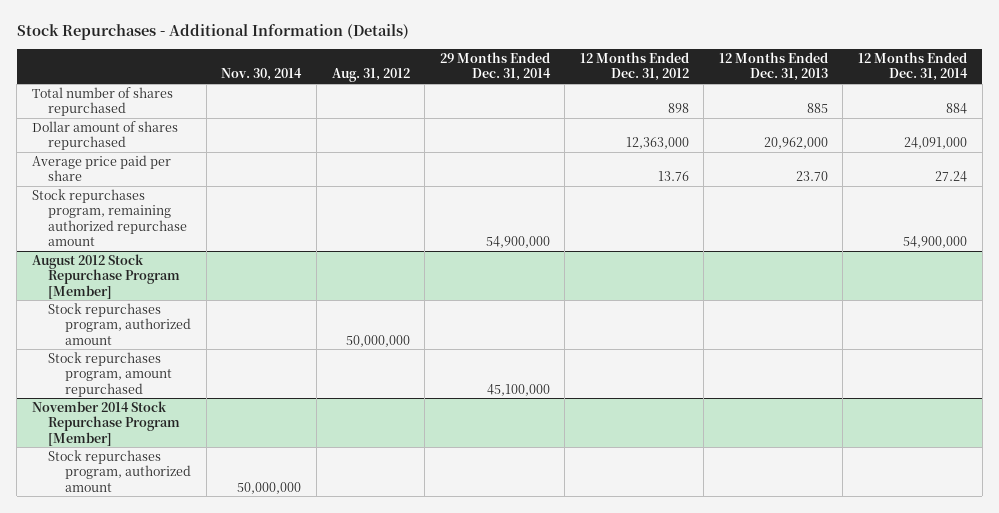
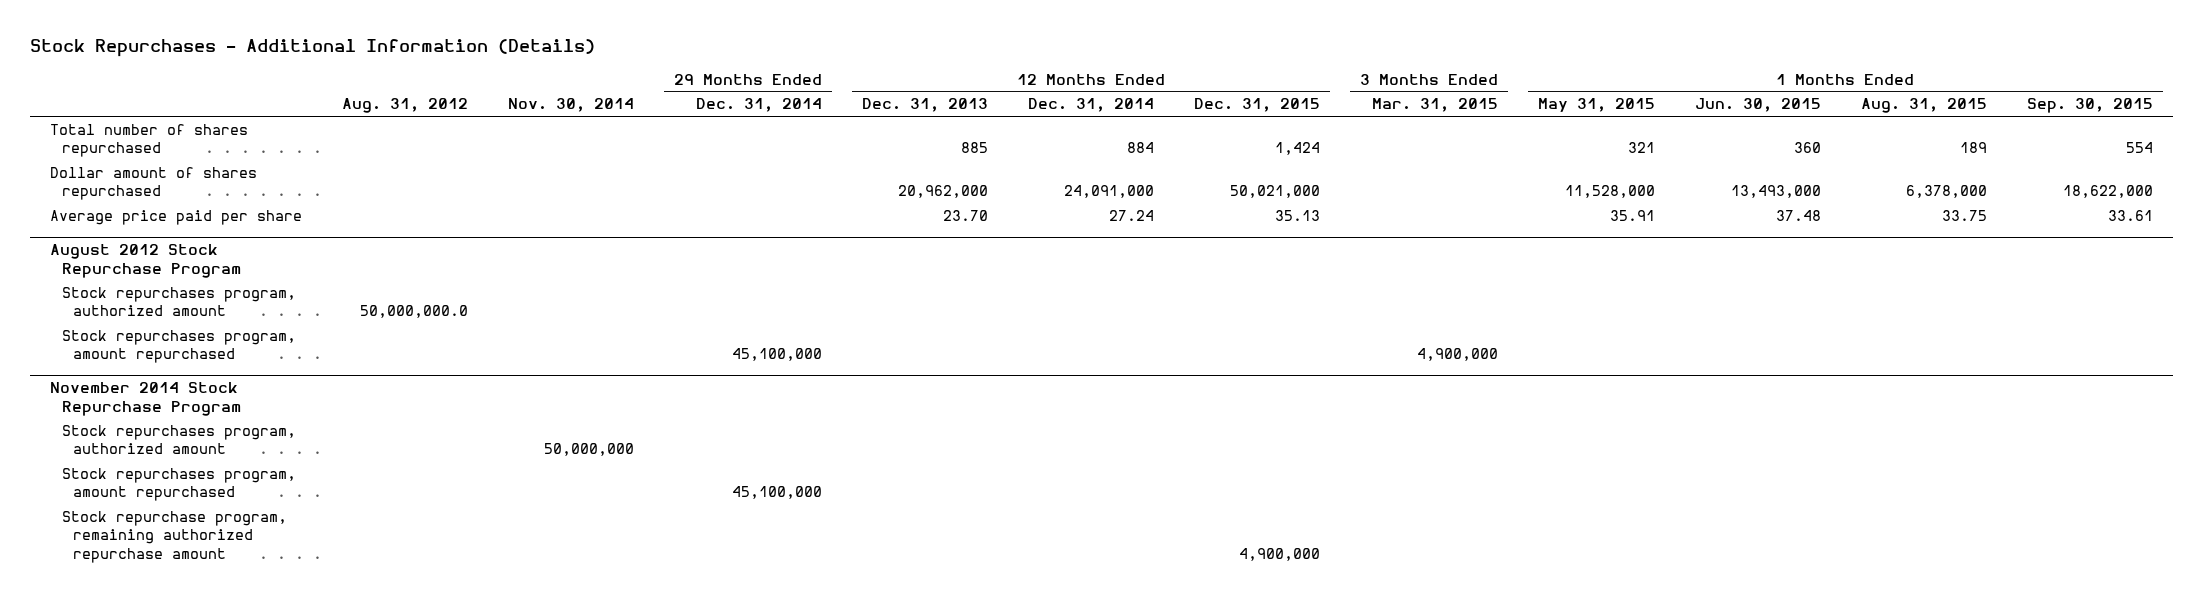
- | Nov. 30, 2014 | Aug. 31, 2012 | 29 Months Ended Dec. 31, 2014 | 12 Months Ended Dec. 31, 2012 | 12 Months Ended Dec. 31, 2013 | 12 Months Ended Dec. 31, 2014
+ | Aug. 31, 2012 | Nov. 30, 2014 | 29 Months Ended Dec. 31, 2014 | 12 Months Ended Dec. 31, 2013 | 12 Months Ended Dec. 31, 2014 | 12 Months Ended Dec. 31, 2015 | 3 Months Ended Mar. 31, 2015 | 1 Months Ended May 31, 2015 | 1 Months Ended Jun. 30, 2015 | 1 Months Ended Aug. 31, 2015 | 1 Months Ended Sep. 30, 2015
- Stock repurchases program, remaining authorized repurchase amount | | | 54,900,000 | | | 54,900,000
- August 2012 Stock Repurchase Program [Member]
- Stock repurchases program, authorized amount | | 50,000,000 | | | |
+ August 2012 Stock Repurchase Program
+ Stock repurchases program, authorized amount | 50,000,000.0 | | | | | | | | | |
- November 2014 Stock Repurchase Program [Member]
+ November 2014 Stock Repurchase Program
+ Stock repurchases program, amount repurchased | | | 45,100,000 | | | | | | | |
+ Stock repurchase program, remaining authorized repurchase amount | | | | | | 4,900,000 | | | | |

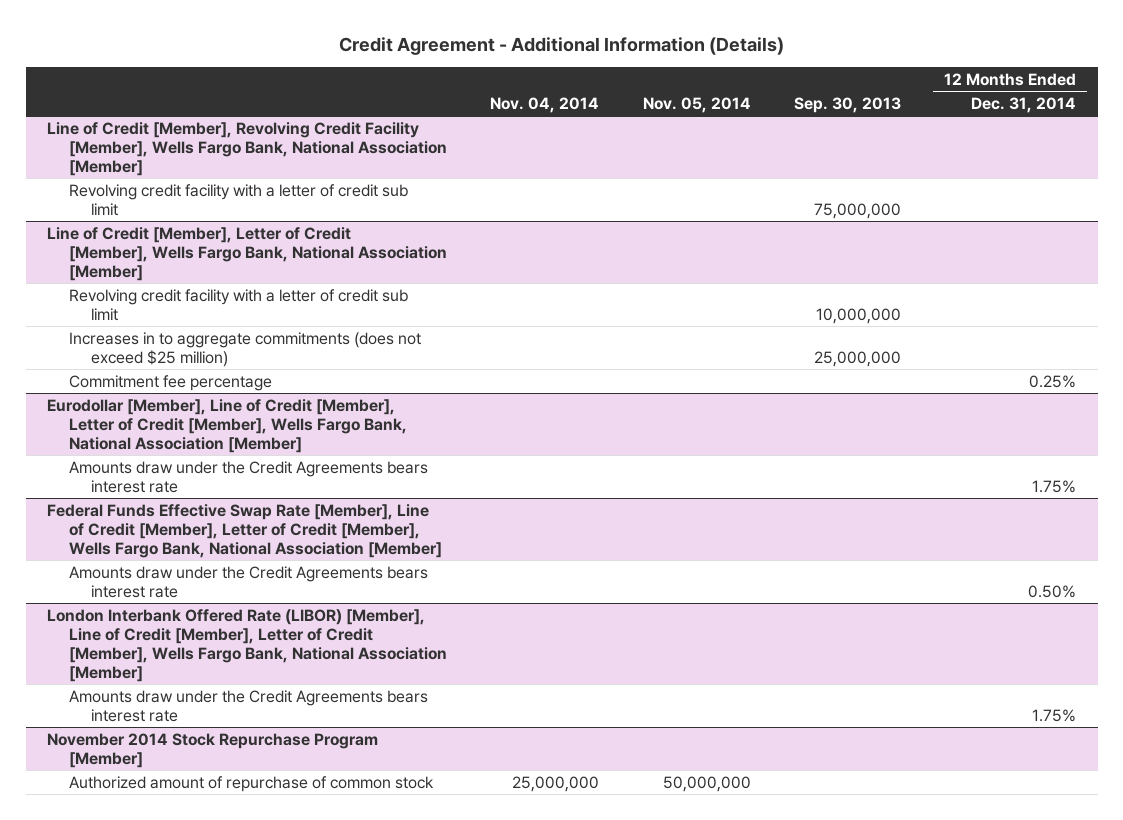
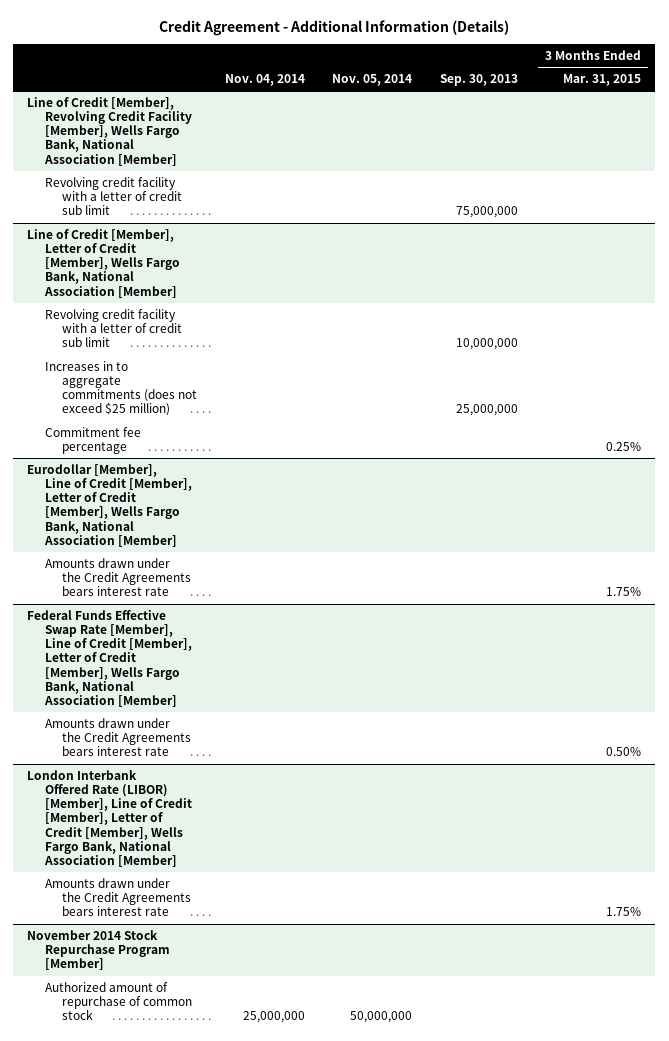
- | Nov. 04, 2014 | Nov. 05, 2014 | Sep. 30, 2013 | 12 Months Ended Dec. 31, 2014
+ | Nov. 04, 2014 | Nov. 05, 2014 | Sep. 30, 2013 | 3 Months Ended Mar. 31, 2015
@ Eurodollar [Member], Line of Credit [Member], Letter of Credit [Member], Wells Fargo Bank, National Association [Member]
- Amounts draw under the Credit Agreements bears interest rate | | | | 1.75%
+ Amounts drawn under the Credit Agreements bears interest rate | | | | 1.75%
@ Federal Funds Effective Swap Rate [Member], Line of Credit [Member], Letter of Credit [Member], Wells Fargo Bank, National Association [Member]
- Amounts draw under the Credit Agreements bears interest rate | | | | 0.50%
+ Amounts drawn under the Credit Agreements bears interest rate | | | | 0.50%
@ London Interbank Offered Rate (LIBOR) [Member], Line of Credit [Member], Letter of Credit [Member], Wells Fargo Bank, National Association [Member]
- Amounts draw under the Credit Agreements bears interest rate | | | | 1.75%
+ Amounts drawn under the Credit Agreements bears interest rate | | | | 1.75%

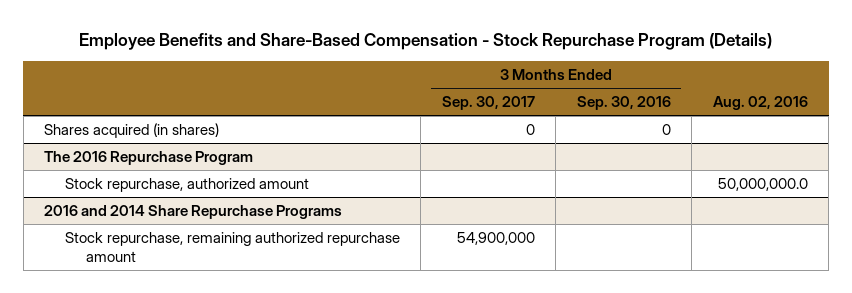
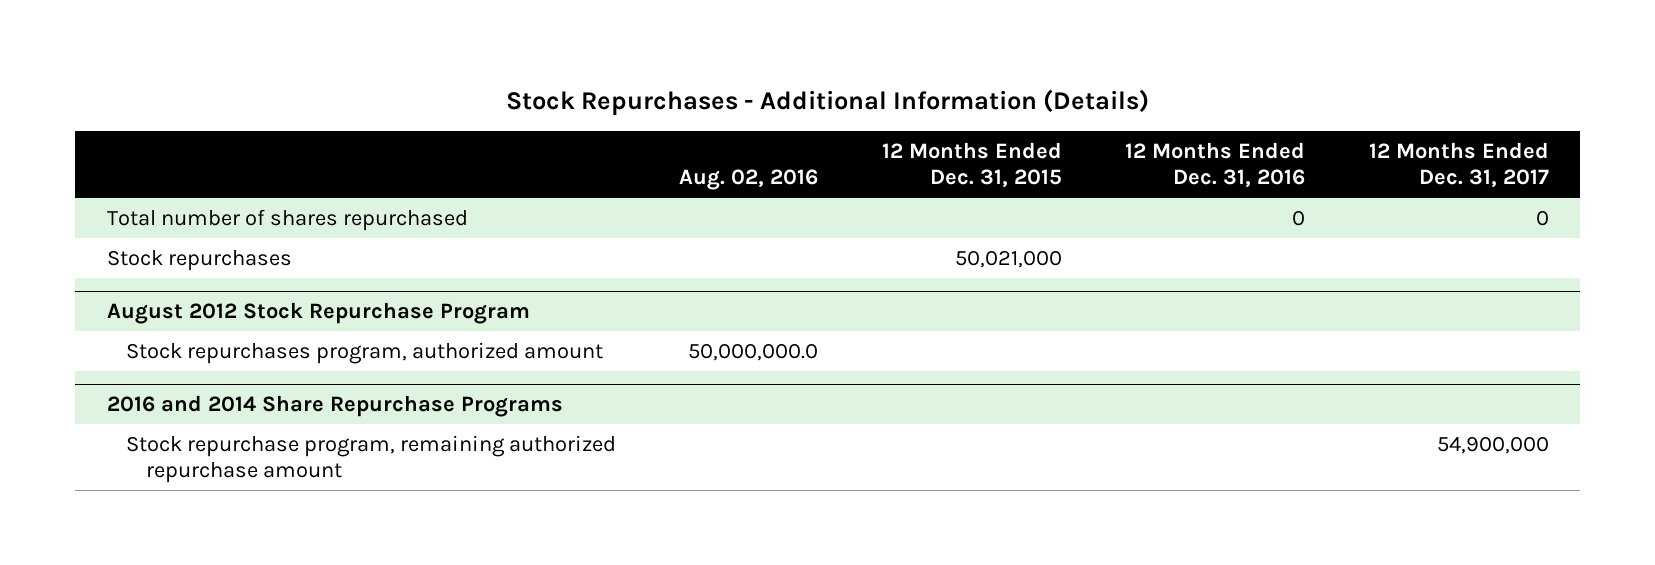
- Employee Benefits and Share-Based Compensation - Stock Repurchase Program (Details)
+ Stock Repurchases - Additional Information (Details)
- | 3 Months Ended Sep. 30, 2017 | 3 Months Ended Sep. 30, 2016 | Aug. 02, 2016
+ | Aug. 02, 2016 | 12 Months Ended Dec. 31, 2015 | 12 Months Ended Dec. 31, 2016 | 12 Months Ended Dec. 31, 2017
- Shares acquired (in shares) | 0 | 0 |
- The 2016 Repurchase Program
- Stock repurchase, authorized amount | | | 50,000,000.0
+ Total number of shares repurchased | | | 0 | 0
+ Stock repurchases | | 50,021,000 | |
+ August 2012 Stock Repurchase Program
+ Stock repurchases program, authorized amount | 50,000,000.0 | | |
@ 2016 and 2014 Share Repurchase Programs
- Stock repurchase, remaining authorized repurchase amount | 54,900,000 | |
+ Stock repurchase program, remaining authorized repurchase amount | | | | 54,900,000

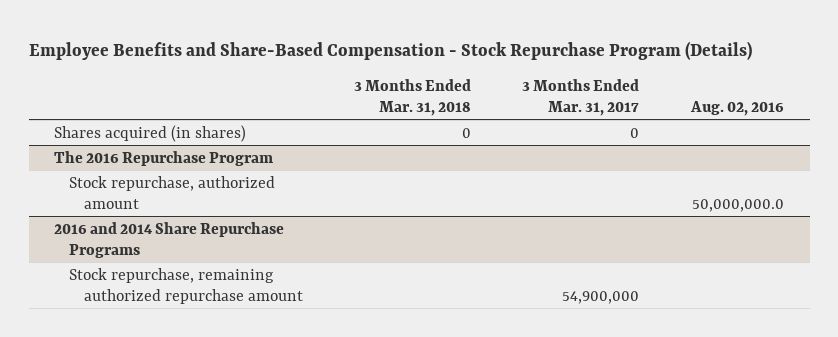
- Stock Repurchases - Additional Information (Details)
+ Employee Benefits and Share-Based Compensation - Stock Repurchase Program (Details)
- | Aug. 02, 2016 | 12 Months Ended Dec. 31, 2015 | 12 Months Ended Dec. 31, 2016 | 12 Months Ended Dec. 31, 2017
+ | 3 Months Ended Mar. 31, 2018 | 3 Months Ended Mar. 31, 2017 | Aug. 02, 2016
- Total number of shares repurchased | | | 0 | 0
- Stock repurchases | | 50,021,000 | |
- August 2012 Stock Repurchase Program
- Stock repurchases program, authorized amount | 50,000,000.0 | | |
+ Shares acquired (in shares) | 0 | 0 |
+ The 2016 Repurchase Program
+ Stock repurchase, authorized amount | | | 50,000,000.0
@ 2016 and 2014 Share Repurchase Programs
- Stock repurchase program, remaining authorized repurchase amount | | | | 54,900,000
+ Stock repurchase, remaining authorized repurchase amount | | 54,900,000 |

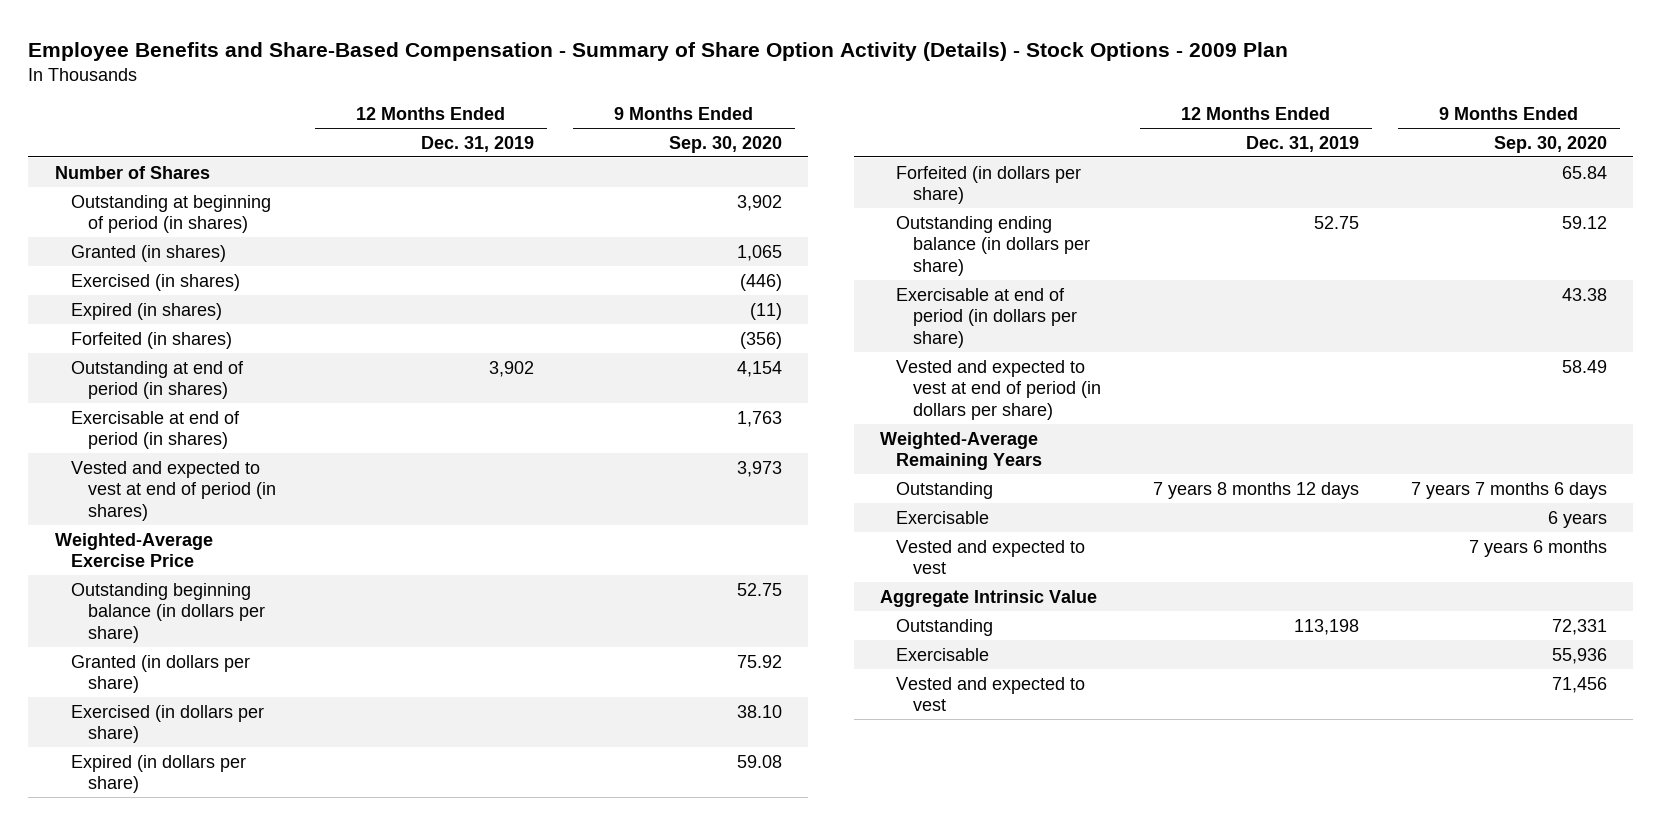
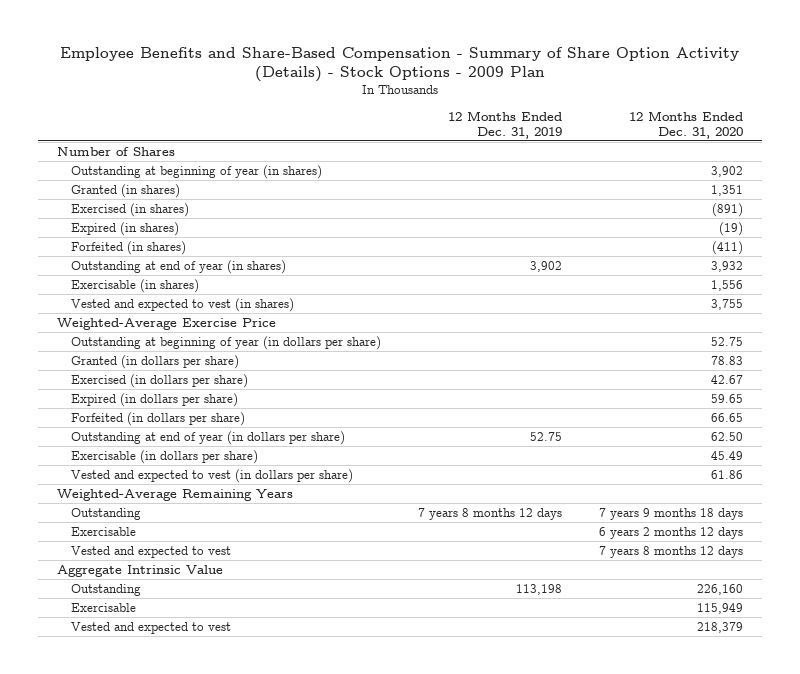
- | 12 Months Ended Dec. 31, 2019 | 9 Months Ended Sep. 30, 2020
+ | 12 Months Ended Dec. 31, 2019 | 12 Months Ended Dec. 31, 2020
- Outstanding at beginning of period (in shares) | | 3,902
+ Outstanding at beginning of year (in shares) | | 3,902
- Outstanding at end of period (in shares) | 3,902 | 4,154
- Exercisable at end of period (in shares) | | 1,763
- Vested and expected to vest at end of period (in shares) | | 3,973
+ Outstanding at end of year (in shares) | 3,902 | 3,932
+ Exercisable (in shares) | | 1,556
+ Vested and expected to vest (in shares) | | 3,755
- Outstanding beginning balance (in dollars per share) | | 52.75
+ Outstanding at beginning of year (in dollars per share) | | 52.75
- Outstanding ending balance (in dollars per share) | 52.75 | 59.12
- Exercisable at end of period (in dollars per share) | | 43.38
- Vested and expected to vest at end of period (in dollars per share) | | 58.49
+ Outstanding at end of year (in dollars per share) | 52.75 | 62.50
+ Exercisable (in dollars per share) | | 45.49
+ Vested and expected to vest (in dollars per share) | | 61.86

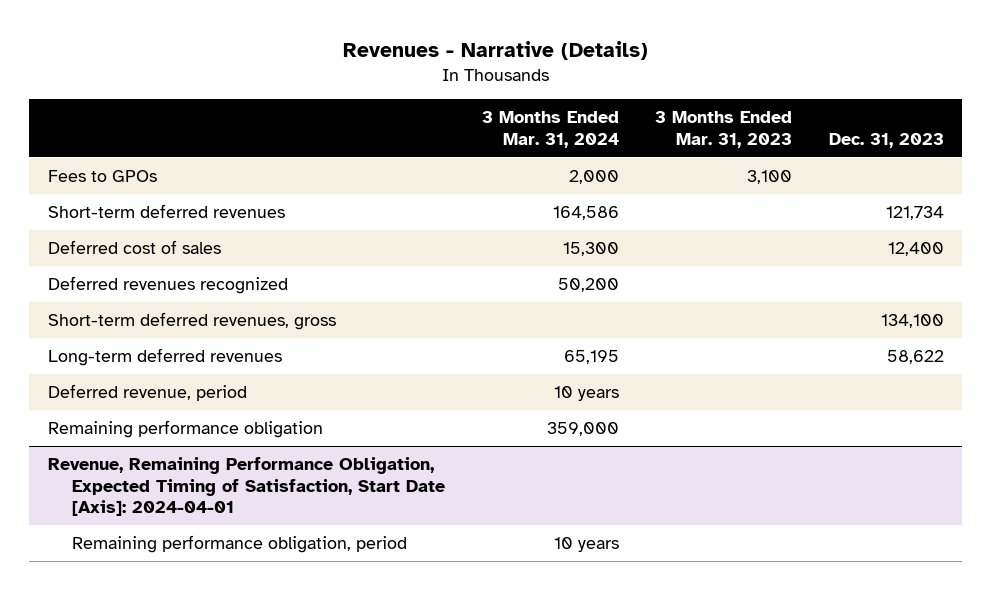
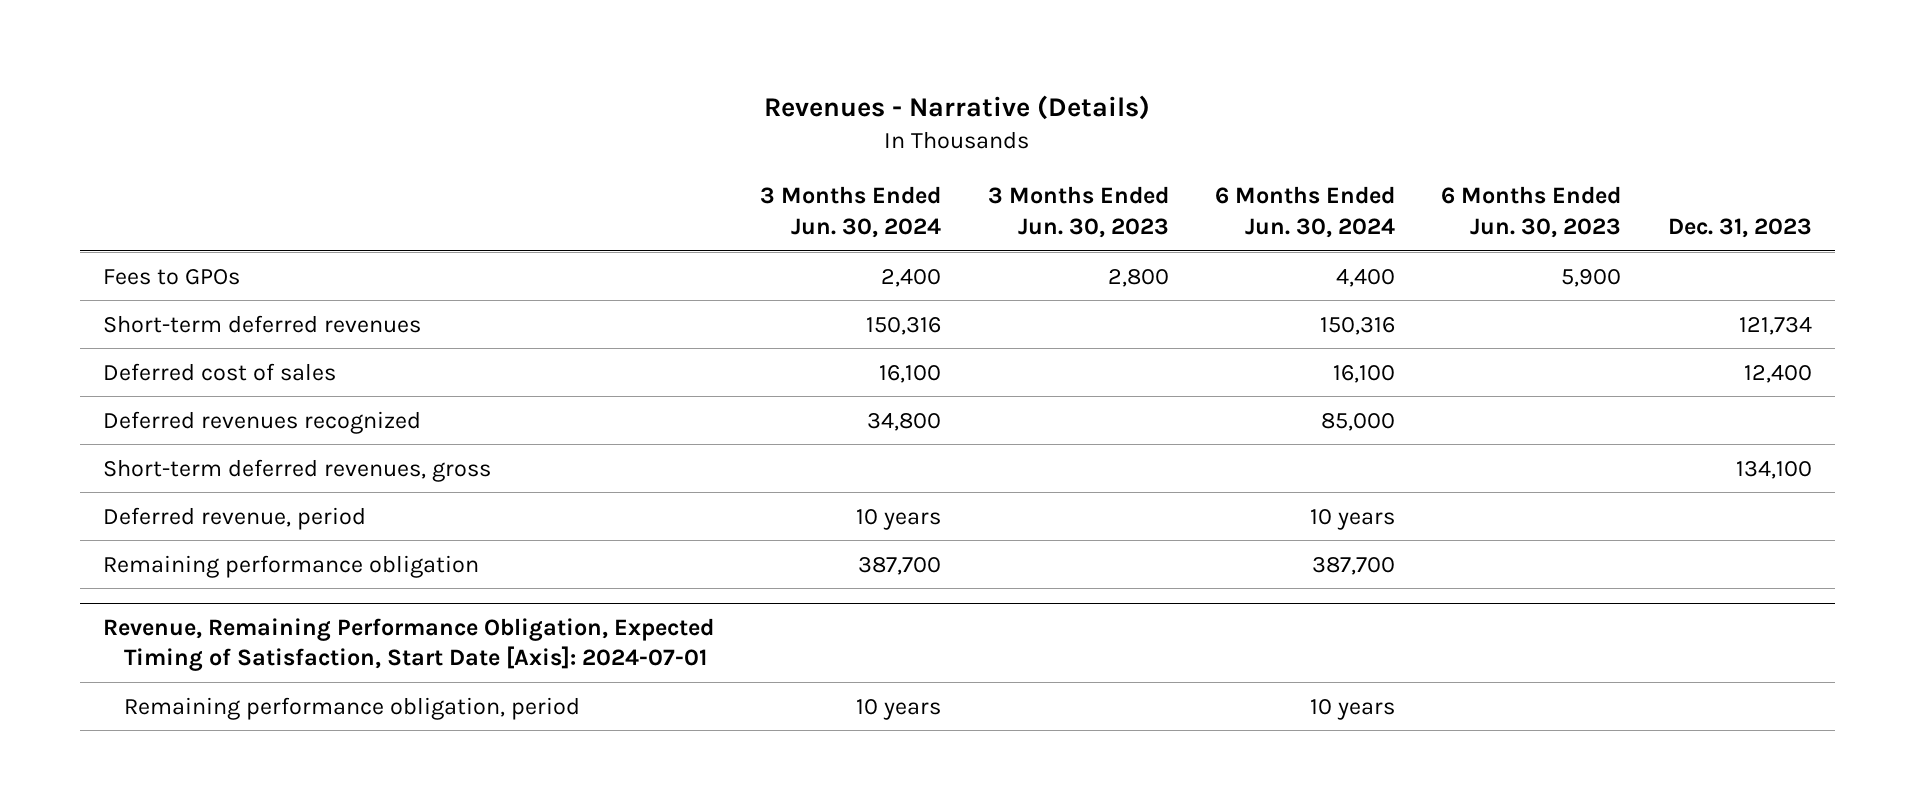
- | 3 Months Ended Mar. 31, 2024 | 3 Months Ended Mar. 31, 2023 | Dec. 31, 2023
+ | 3 Months Ended Jun. 30, 2024 | 3 Months Ended Jun. 30, 2023 | 6 Months Ended Jun. 30, 2024 | 6 Months Ended Jun. 30, 2023 | Dec. 31, 2023
- Long-term deferred revenues | 65,195 | | 58,622
- Revenue, Remaining Performance Obligation, Expected Timing of Satisfaction, Start Date [Axis]: 2024-04-01
- Remaining performance obligation, period | 10 years | |
+ Revenue, Remaining Performance Obligation, Expected Timing of Satisfaction, Start Date [Axis]: 2024-07-01
+ Remaining performance obligation, period | 10 years | | 10 years | |

